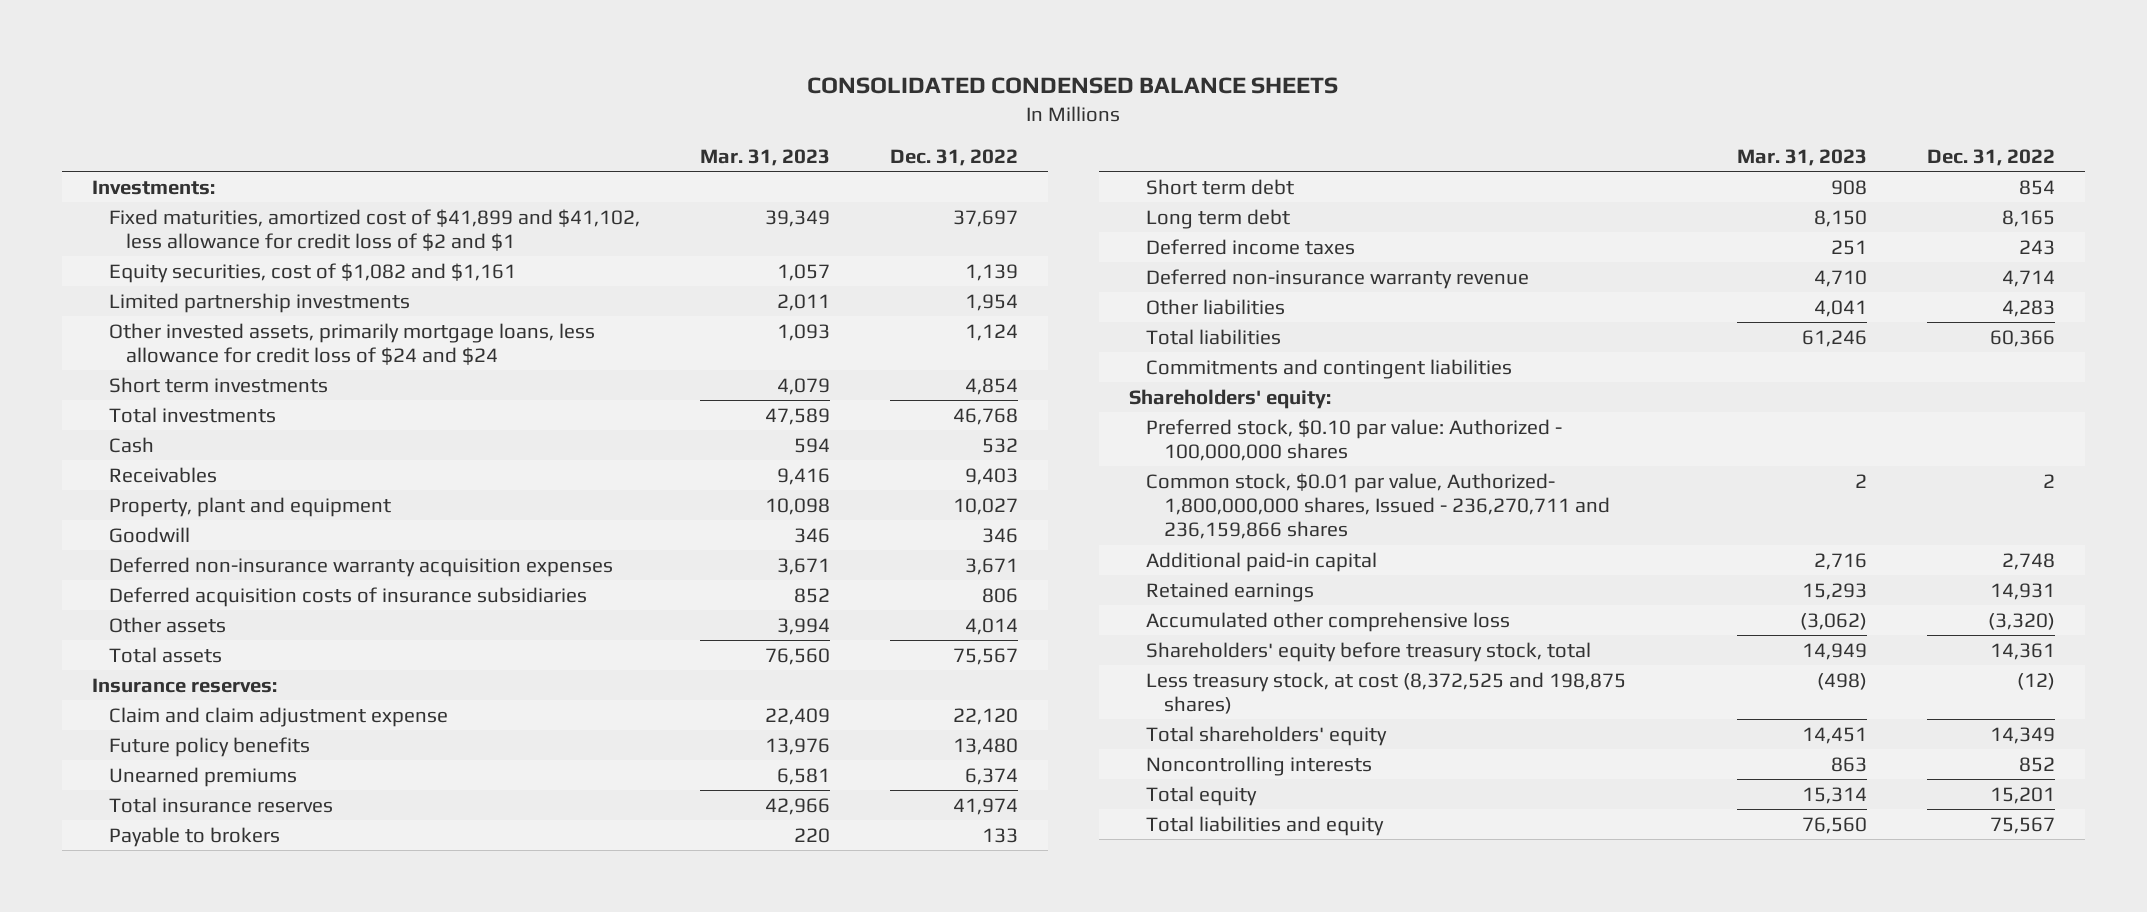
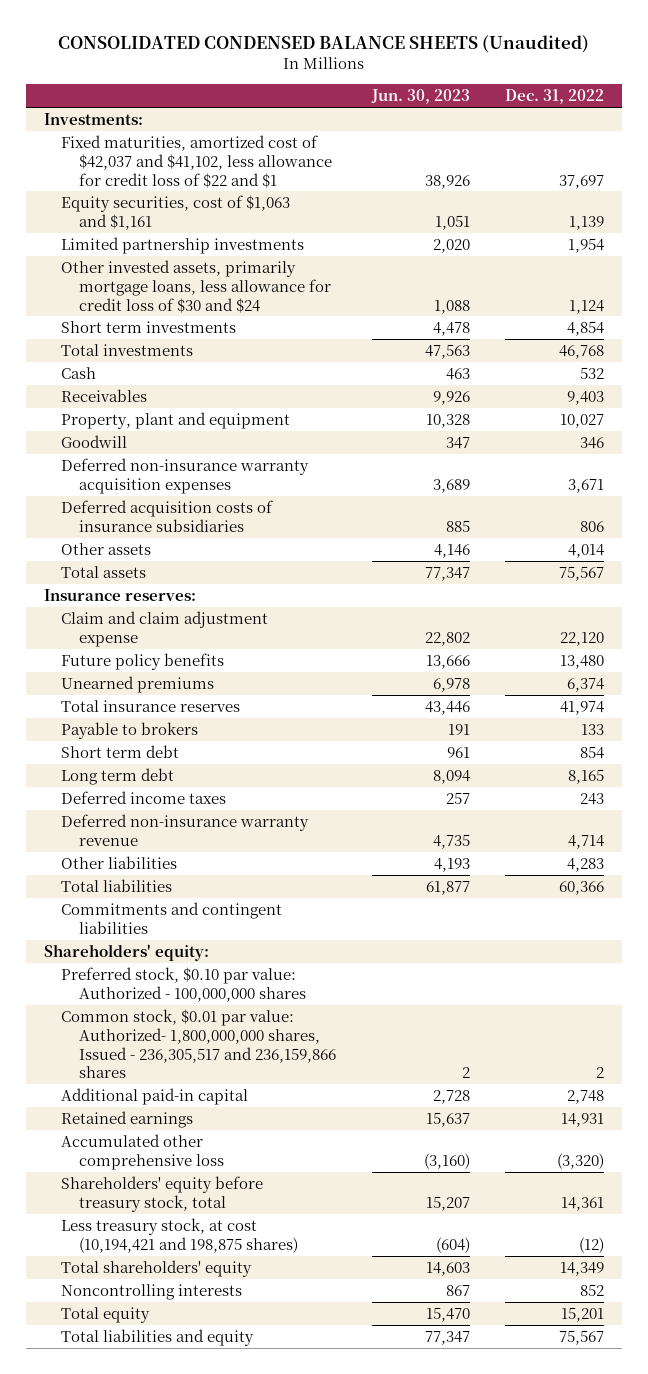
- CONSOLIDATED CONDENSED BALANCE SHEETS
+ CONSOLIDATED CONDENSED BALANCE SHEETS (Unaudited)
- | Mar. 31, 2023 | Dec. 31, 2022
+ | Jun. 30, 2023 | Dec. 31, 2022
- Fixed maturities, amortized cost of $41,899 and $41,102, less allowance for credit loss of $2 and $1 | 39,349 | 37,697
- Equity securities, cost of $1,082 and $1,161 | 1,057 | 1,139
+ Fixed maturities, amortized cost of $42,037 and $41,102, less allowance for credit loss of $22 and $1 | 38,926 | 37,697
+ Equity securities, cost of $1,063 and $1,161 | 1,051 | 1,139
- Other invested assets, primarily mortgage loans, less allowance for credit loss of $24 and $24 | 1,093 | 1,124
+ Other invested assets, primarily mortgage loans, less allowance for credit loss of $30 and $24 | 1,088 | 1,124
- Common stock, $0.01 par value, Authorized- 1,800,000,000 shares, Issued - 236,270,711 and 236,159,866 shares | 2 | 2
+ Common stock, $0.01 par value: Authorized- 1,800,000,000 shares, Issued - 236,305,517 and 236,159,866 shares | 2 | 2
- Less treasury stock, at cost (8,372,525 and 198,875 shares) | (498) | (12)
+ Less treasury stock, at cost (10,194,421 and 198,875 shares) | (604) | (12)

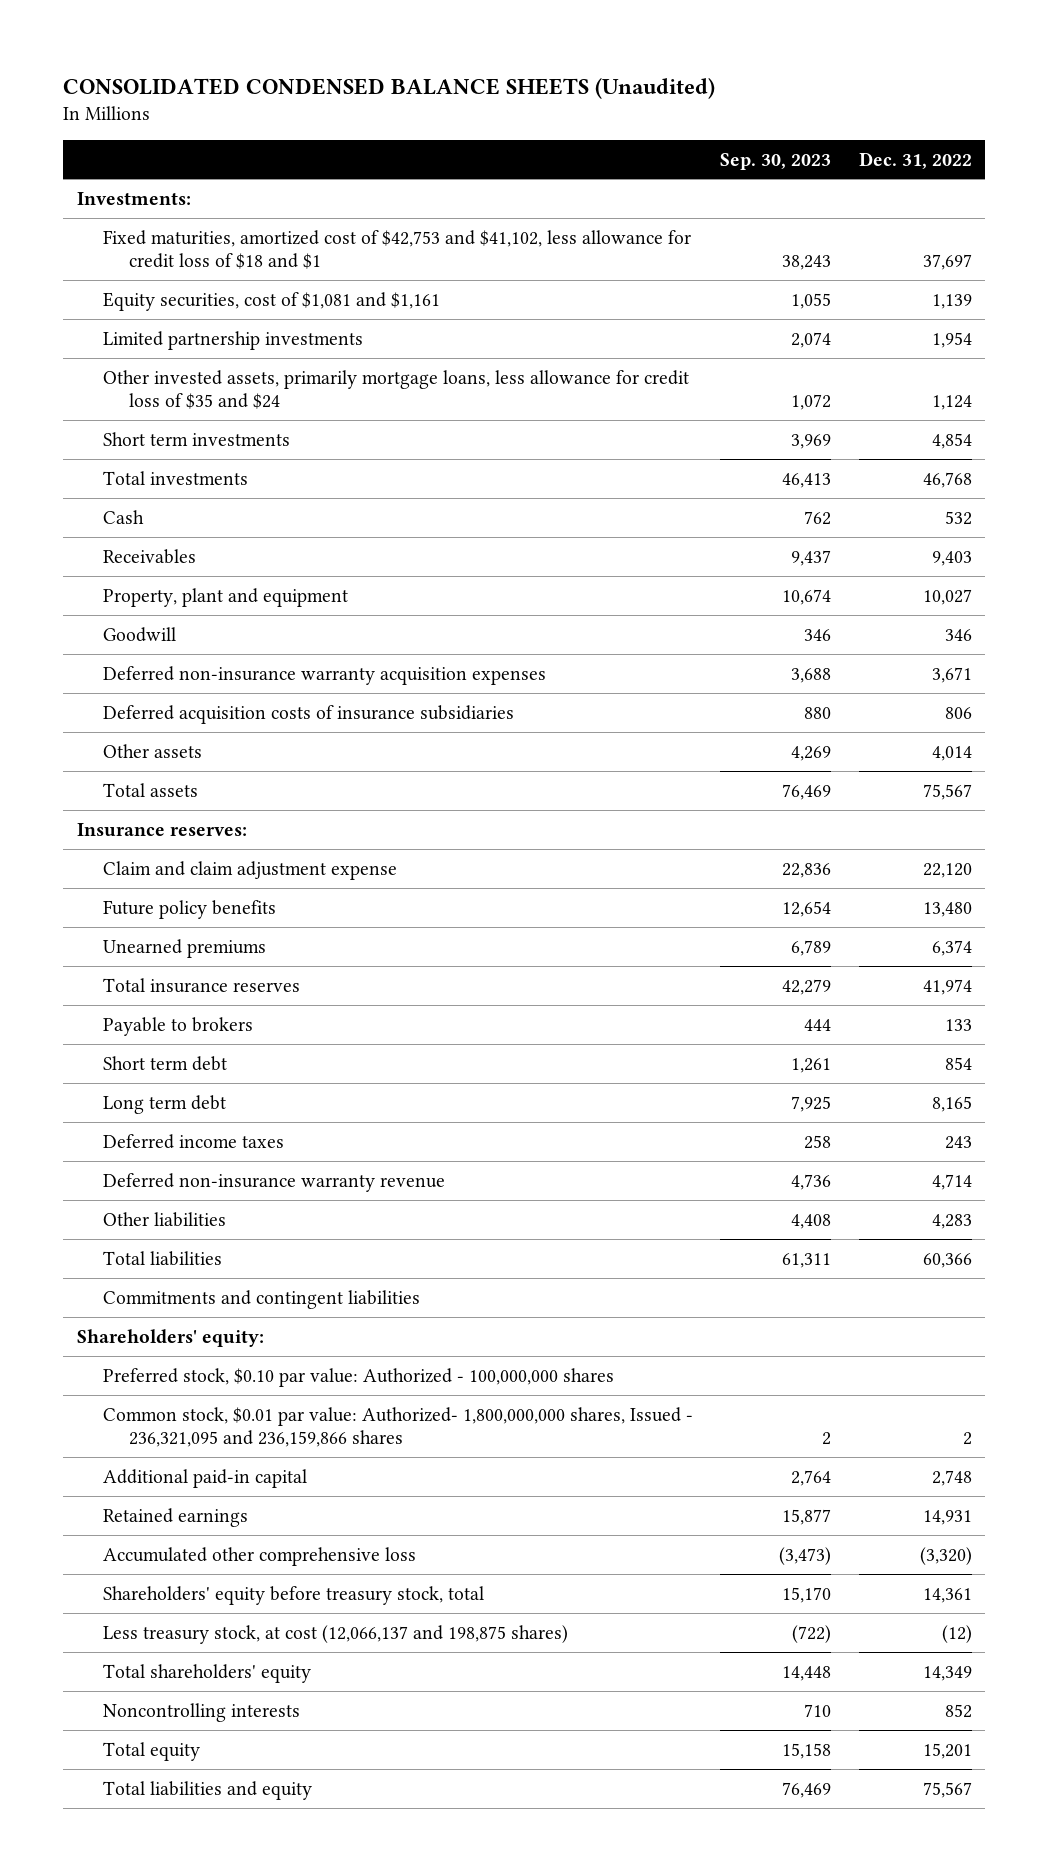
- | Jun. 30, 2023 | Dec. 31, 2022
+ | Sep. 30, 2023 | Dec. 31, 2022
- Fixed maturities, amortized cost of $42,037 and $41,102, less allowance for credit loss of $22 and $1 | 38,926 | 37,697
- Equity securities, cost of $1,063 and $1,161 | 1,051 | 1,139
+ Fixed maturities, amortized cost of $42,753 and $41,102, less allowance for credit loss of $18 and $1 | 38,243 | 37,697
+ Equity securities, cost of $1,081 and $1,161 | 1,055 | 1,139
- Other invested assets, primarily mortgage loans, less allowance for credit loss of $30 and $24 | 1,088 | 1,124
+ Other invested assets, primarily mortgage loans, less allowance for credit loss of $35 and $24 | 1,072 | 1,124
- Common stock, $0.01 par value: Authorized- 1,800,000,000 shares, Issued - 236,305,517 and 236,159,866 shares | 2 | 2
+ Common stock, $0.01 par value: Authorized- 1,800,000,000 shares, Issued - 236,321,095 and 236,159,866 shares | 2 | 2
- Less treasury stock, at cost (10,194,421 and 198,875 shares) | (604) | (12)
+ Less treasury stock, at cost (12,066,137 and 198,875 shares) | (722) | (12)

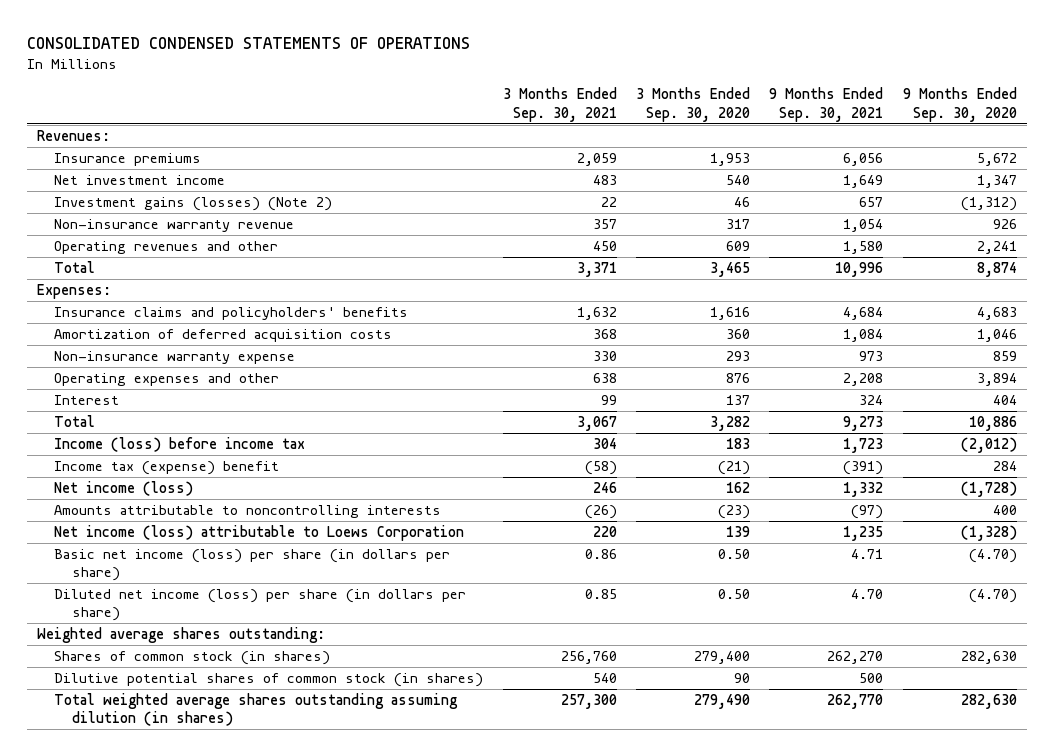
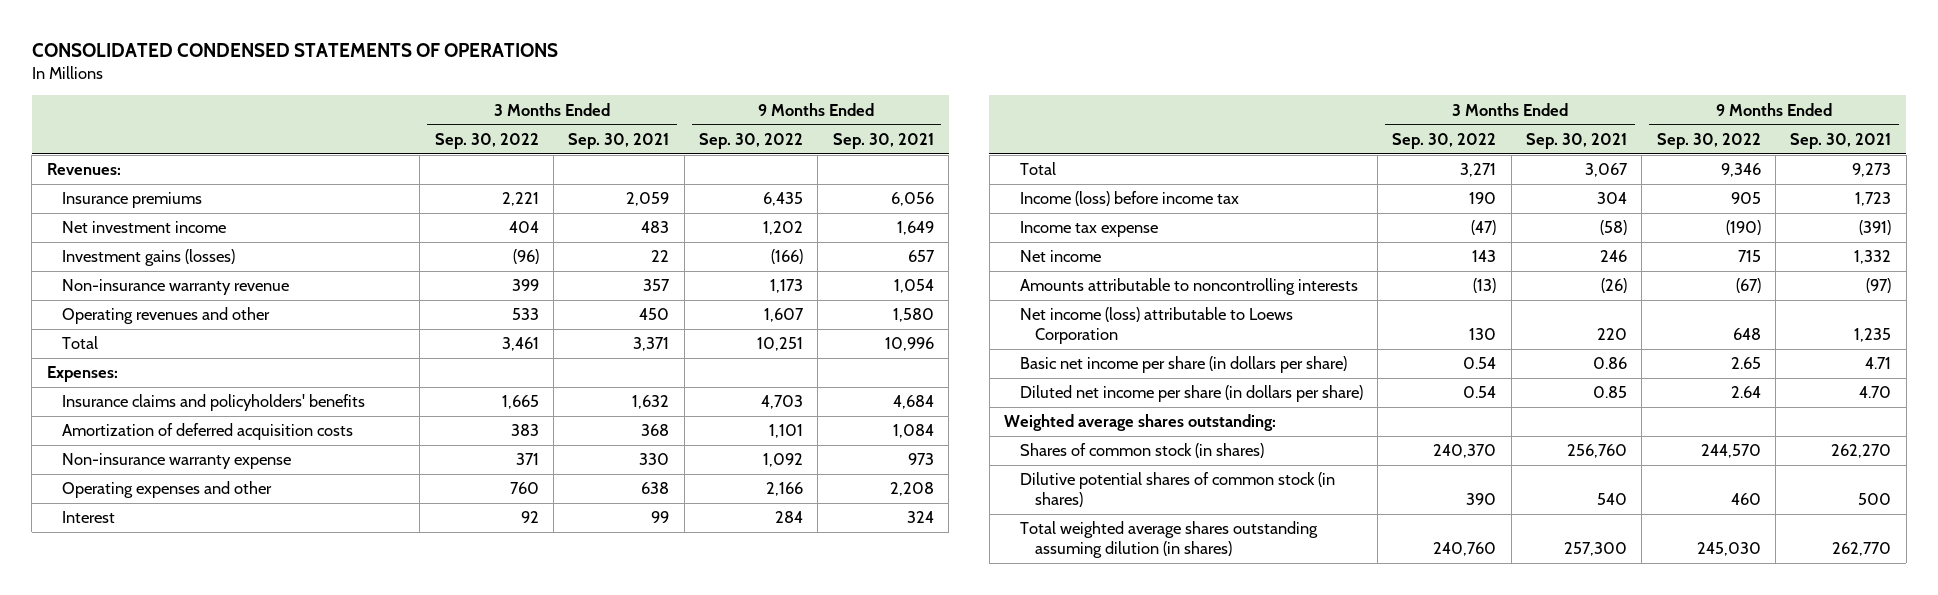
- | 3 Months Ended Sep. 30, 2021 | 3 Months Ended Sep. 30, 2020 | 9 Months Ended Sep. 30, 2021 | 9 Months Ended Sep. 30, 2020
+ | 3 Months Ended Sep. 30, 2022 | 3 Months Ended Sep. 30, 2021 | 9 Months Ended Sep. 30, 2022 | 9 Months Ended Sep. 30, 2021
- Investment gains (losses) (Note 2) | 22 | 46 | 657 | (1,312)
+ Investment gains (losses) | (96) | 22 | (166) | 657
- Income tax (expense) benefit | (58) | (21) | (391) | 284
- Net income (loss) | 246 | 162 | 1,332 | (1,728)
+ Income tax expense | (47) | (58) | (190) | (391)
+ Net income | 143 | 246 | 715 | 1,332
- Basic net income (loss) per share (in dollars per share) | 0.86 | 0.50 | 4.71 | (4.70)
- Diluted net income (loss) per share (in dollars per share) | 0.85 | 0.50 | 4.70 | (4.70)
+ Basic net income per share (in dollars per share) | 0.54 | 0.86 | 2.65 | 4.71
+ Diluted net income per share (in dollars per share) | 0.54 | 0.85 | 2.64 | 4.70

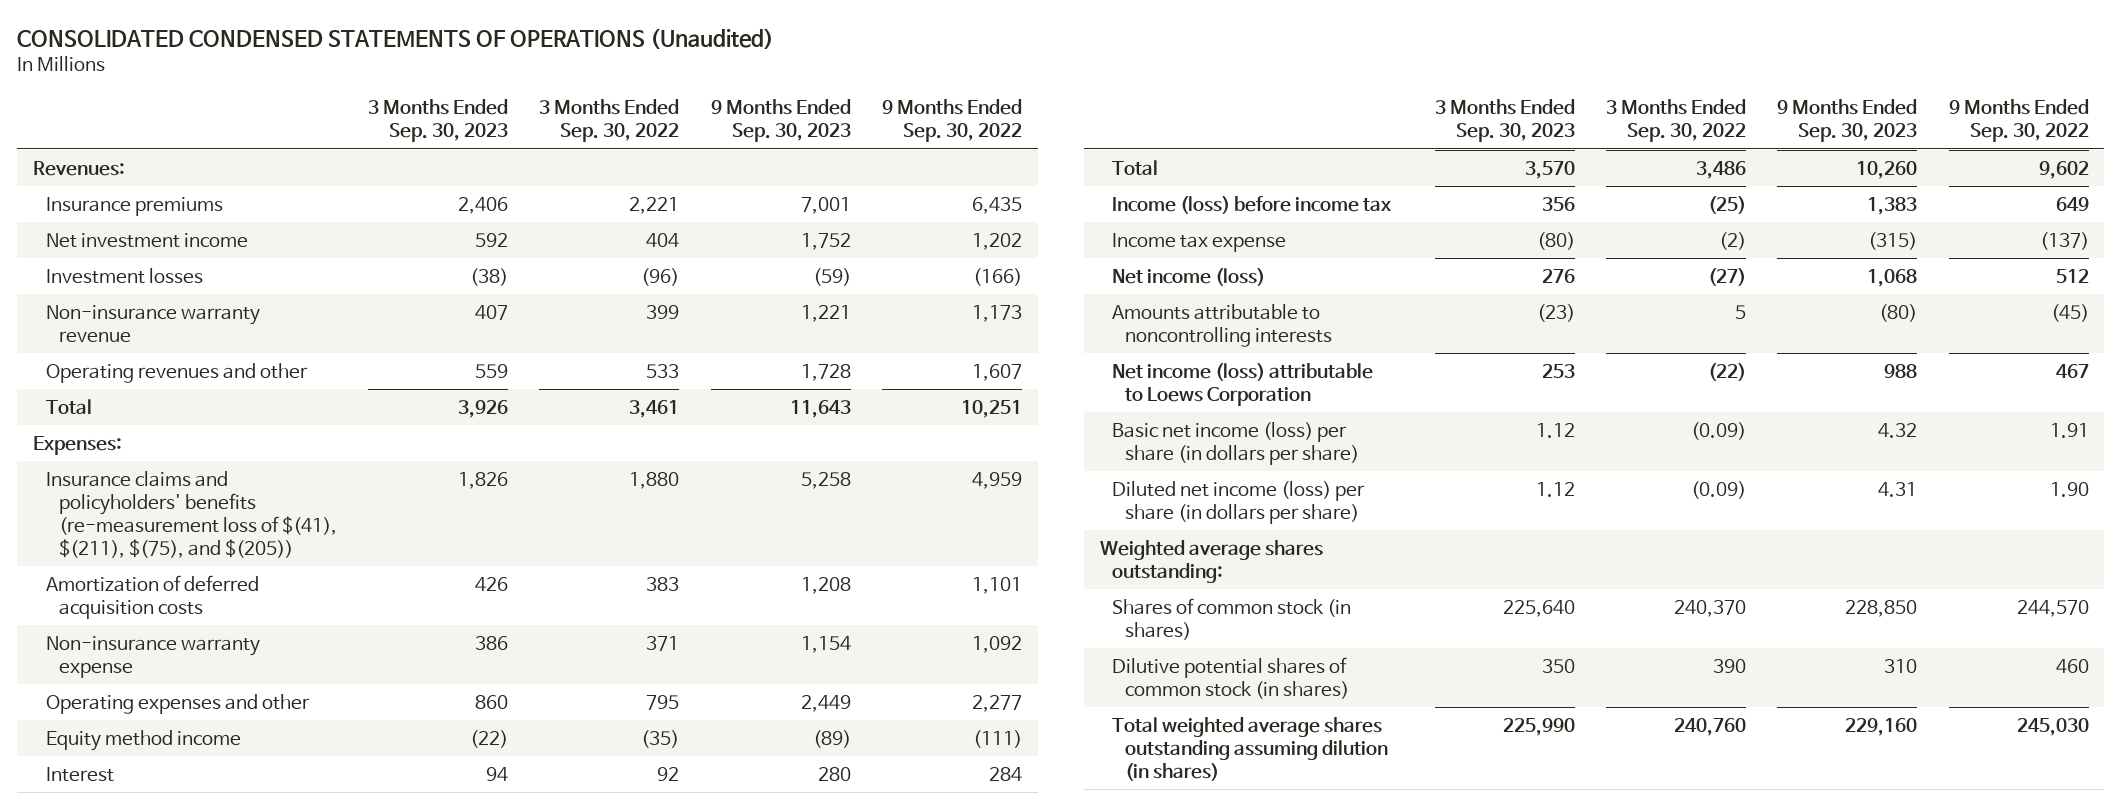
- CONSOLIDATED CONDENSED STATEMENTS OF OPERATIONS
+ CONSOLIDATED CONDENSED STATEMENTS OF OPERATIONS (Unaudited)
- | 3 Months Ended Sep. 30, 2022 | 3 Months Ended Sep. 30, 2021 | 9 Months Ended Sep. 30, 2022 | 9 Months Ended Sep. 30, 2021
+ | 3 Months Ended Sep. 30, 2023 | 3 Months Ended Sep. 30, 2022 | 9 Months Ended Sep. 30, 2023 | 9 Months Ended Sep. 30, 2022
- Investment gains (losses) | (96) | 22 | (166) | 657
+ Investment losses | (38) | (96) | (59) | (166)
- Insurance claims and policyholders' benefits | 1,665 | 1,632 | 4,703 | 4,684
+ Insurance claims and policyholders' benefits (re-measurement loss of $(41), $(211), $(75), and $(205)) | 1,826 | 1,880 | 5,258 | 4,959
- Operating expenses and other | 760 | 638 | 2,166 | 2,208
+ Operating expenses and other | 860 | 795 | 2,449 | 2,277
+ Equity method income | (22) | (35) | (89) | (111)
- Total | 3,271 | 3,067 | 9,346 | 9,273
- Income (loss) before income tax | 190 | 304 | 905 | 1,723
- Income tax expense | (47) | (58) | (190) | (391)
- Net income | 143 | 246 | 715 | 1,332
- Amounts attributable to noncontrolling interests | (13) | (26) | (67) | (97)
- Net income (loss) attributable to Loews Corporation | 130 | 220 | 648 | 1,235
- Basic net income per share (in dollars per share) | 0.54 | 0.86 | 2.65 | 4.71
- Diluted net income per share (in dollars per share) | 0.54 | 0.85 | 2.64 | 4.70
+ Total | 3,570 | 3,486 | 10,260 | 9,602
+ Income (loss) before income tax | 356 | (25) | 1,383 | 649
+ Income tax expense | (80) | (2) | (315) | (137)
+ Net income (loss) | 276 | (27) | 1,068 | 512
+ Amounts attributable to noncontrolling interests | (23) | 5 | (80) | (45)
+ Net income (loss) attributable to Loews Corporation | 253 | (22) | 988 | 467
+ Basic net income (loss) per share (in dollars per share) | 1.12 | (0.09) | 4.32 | 1.91
+ Diluted net income (loss) per share (in dollars per share) | 1.12 | (0.09) | 4.31 | 1.90

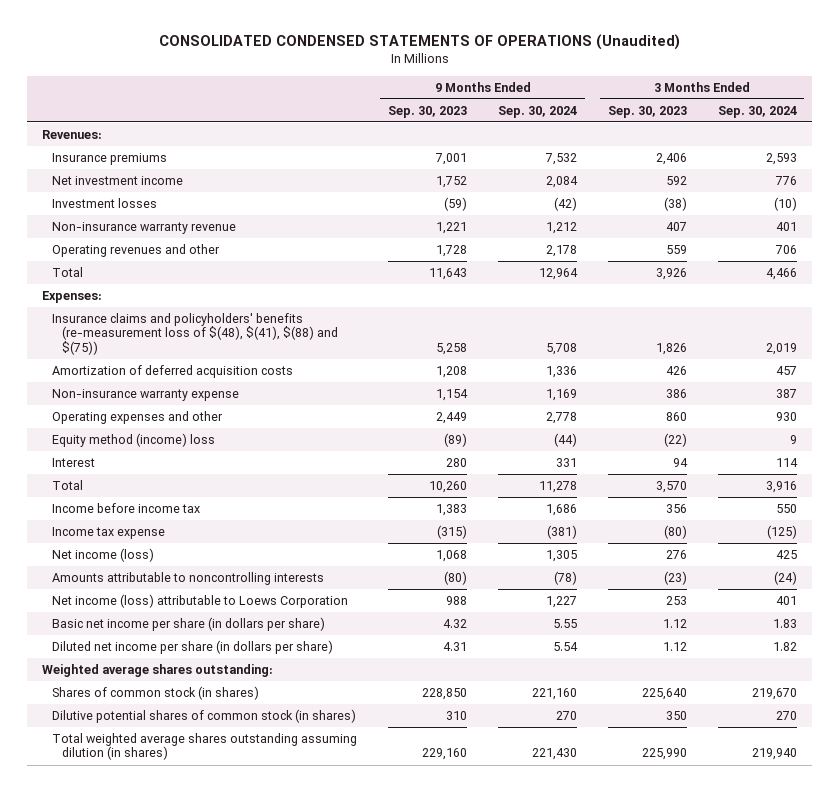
- | 3 Months Ended Sep. 30, 2023 | 3 Months Ended Sep. 30, 2022 | 9 Months Ended Sep. 30, 2023 | 9 Months Ended Sep. 30, 2022
+ | 9 Months Ended Sep. 30, 2023 | 9 Months Ended Sep. 30, 2024 | 3 Months Ended Sep. 30, 2023 | 3 Months Ended Sep. 30, 2024
- Insurance claims and policyholders' benefits (re-measurement loss of $(41), $(211), $(75), and $(205)) | 1,826 | 1,880 | 5,258 | 4,959
+ Insurance claims and policyholders' benefits (re-measurement loss of $(48), $(41), $(88) and $(75)) | 5,258 | 5,708 | 1,826 | 2,019
- Equity method income | (22) | (35) | (89) | (111)
+ Equity method (income) loss | (89) | (44) | (22) | 9
- Income (loss) before income tax | 356 | (25) | 1,383 | 649
+ Income before income tax | 1,383 | 1,686 | 356 | 550
- Basic net income (loss) per share (in dollars per share) | 1.12 | (0.09) | 4.32 | 1.91
- Diluted net income (loss) per share (in dollars per share) | 1.12 | (0.09) | 4.31 | 1.90
+ Basic net income per share (in dollars per share) | 4.32 | 5.55 | 1.12 | 1.83
+ Diluted net income per share (in dollars per share) | 4.31 | 5.54 | 1.12 | 1.82

